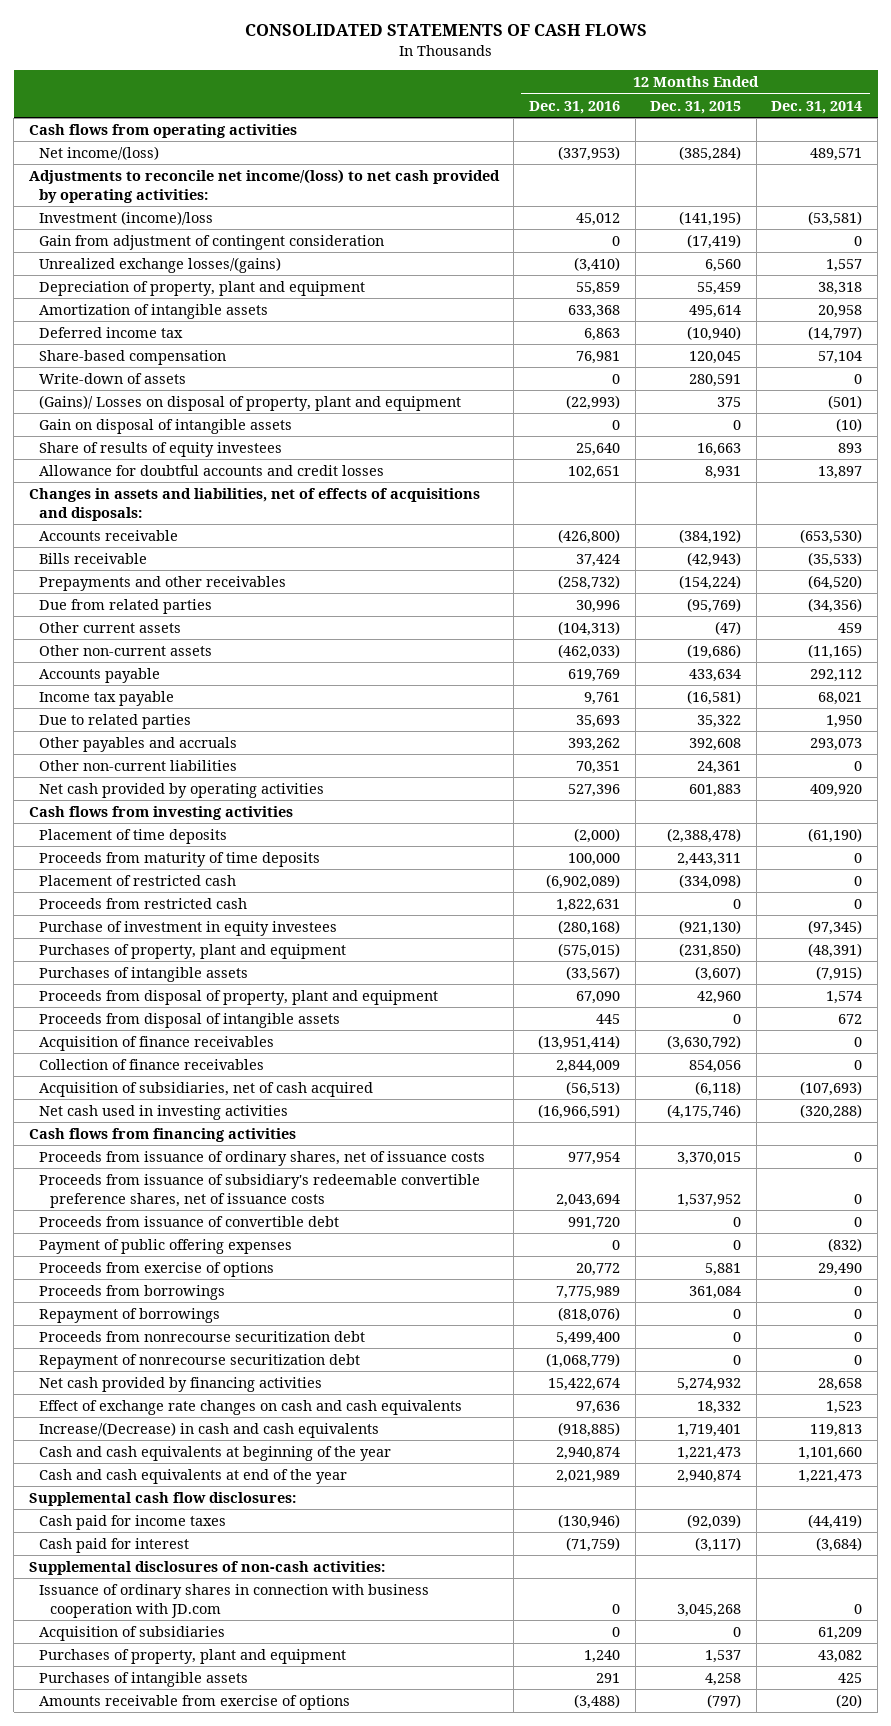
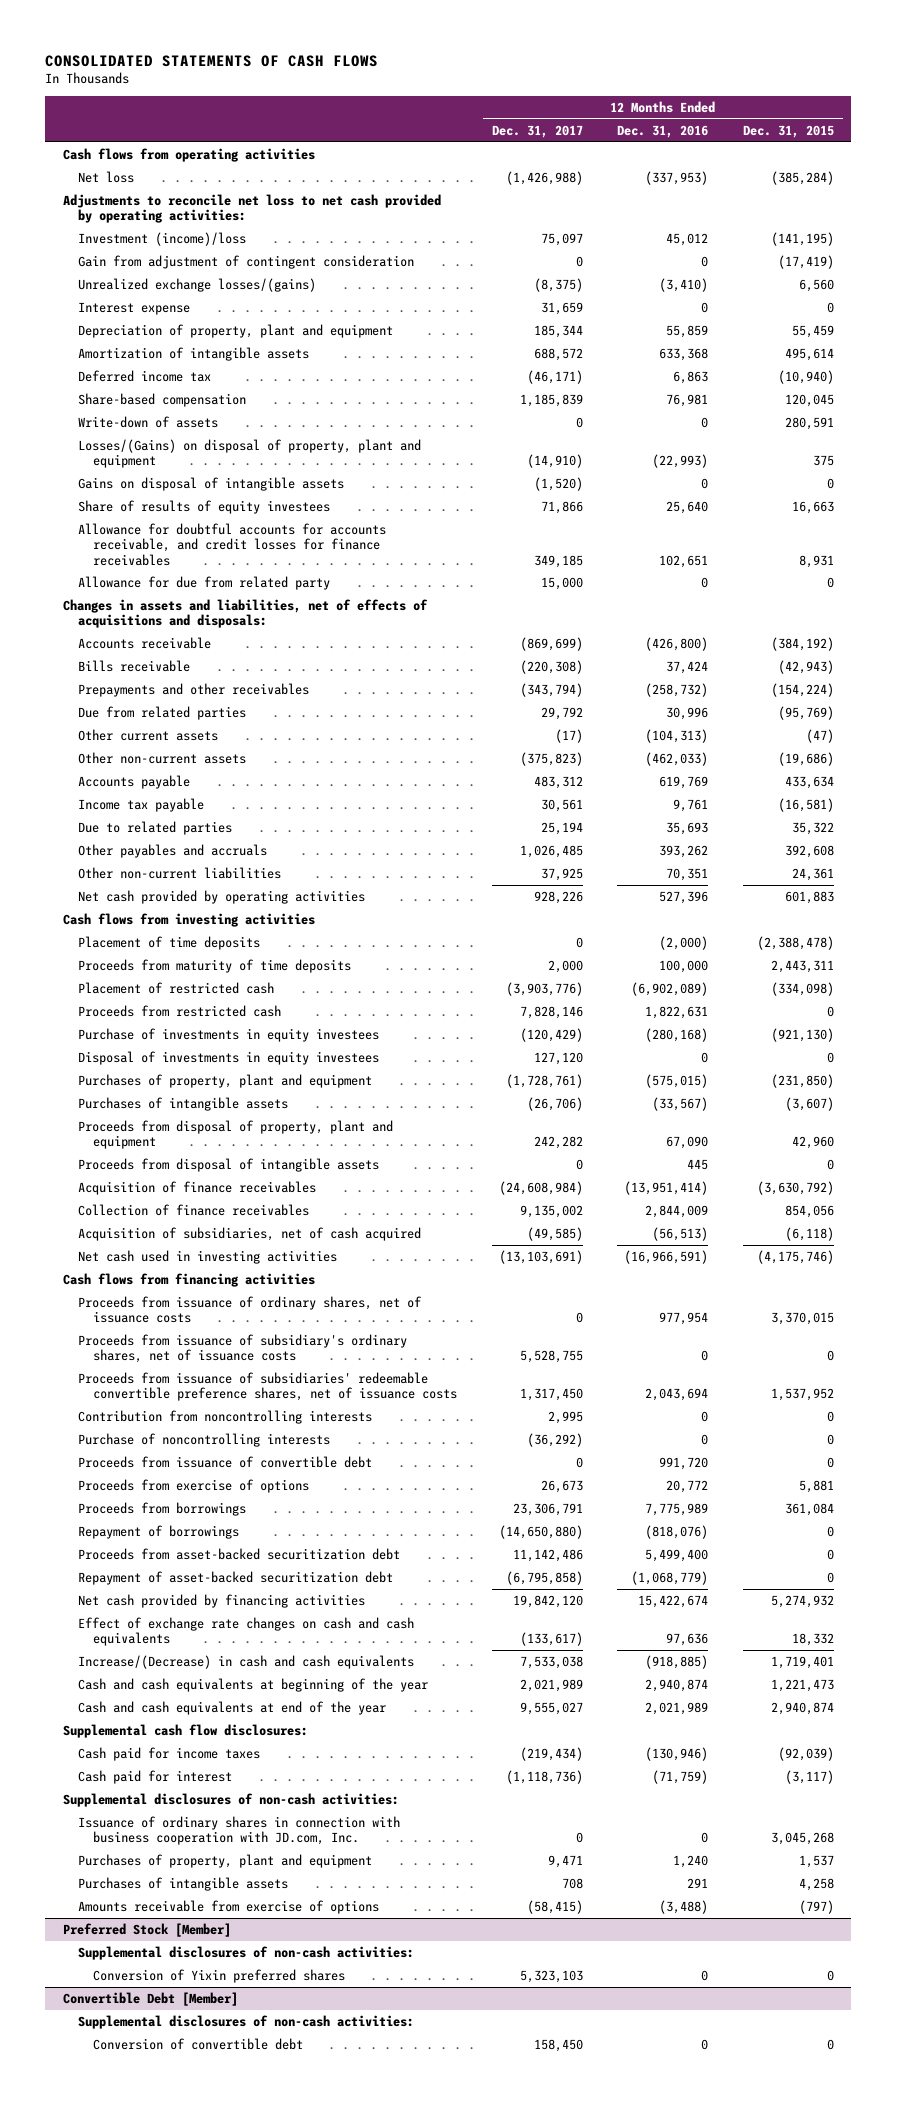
- | 12 Months Ended Dec. 31, 2016 | 12 Months Ended Dec. 31, 2015 | 12 Months Ended Dec. 31, 2014
+ | 12 Months Ended Dec. 31, 2017 | 12 Months Ended Dec. 31, 2016 | 12 Months Ended Dec. 31, 2015
- Net income/(loss) | (337,953) | (385,284) | 489,571
- Adjustments to reconcile net income/(loss) to net cash provided by operating activities:
+ Net loss | (1,426,988) | (337,953) | (385,284)
+ Adjustments to reconcile net loss to net cash provided by operating activities:
+ Interest expense | 31,659 | 0 | 0
- (Gains)/ Losses on disposal of property, plant and equipment | (22,993) | 375 | (501)
- Gain on disposal of intangible assets | 0 | 0 | (10)
+ Losses/(Gains) on disposal of property, plant and equipment | (14,910) | (22,993) | 375
+ Gains on disposal of intangible assets | (1,520) | 0 | 0
- Allowance for doubtful accounts and credit losses | 102,651 | 8,931 | 13,897
+ Allowance for doubtful accounts for accounts receivable, and credit losses for finance receivables | 349,185 | 102,651 | 8,931
+ Allowance for due from related party | 15,000 | 0 | 0
- Purchase of investment in equity investees | (280,168) | (921,130) | (97,345)
+ Purchase of investments in equity investees | (120,429) | (280,168) | (921,130)
+ Disposal of investments in equity investees | 127,120 | 0 | 0
- Proceeds from issuance of subsidiary's redeemable convertible preference shares, net of issuance costs | 2,043,694 | 1,537,952 | 0
+ Proceeds from issuance of subsidiary's ordinary shares, net of issuance costs | 5,528,755 | 0 | 0
+ Proceeds from issuance of subsidiaries' redeemable convertible preference shares, net of issuance costs | 1,317,450 | 2,043,694 | 1,537,952
+ Contribution from noncontrolling interests | 2,995 | 0 | 0
+ Purchase of noncontrolling interests | (36,292) | 0 | 0
- Payment of public offering expenses | 0 | 0 | (832)
- Proceeds from nonrecourse securitization debt | 5,499,400 | 0 | 0
- Repayment of nonrecourse securitization debt | (1,068,779) | 0 | 0
+ Proceeds from asset-backed securitization debt | 11,142,486 | 5,499,400 | 0
+ Repayment of asset-backed securitization debt | (6,795,858) | (1,068,779) | 0
- Issuance of ordinary shares in connection with business cooperation with JD.com | 0 | 3,045,268 | 0
- Acquisition of subsidiaries | 0 | 0 | 61,209
+ Issuance of ordinary shares in connection with business cooperation with JD.com, Inc. | 0 | 0 | 3,045,268
+ Preferred Stock [Member]
+ Supplemental disclosures of non-cash activities:
+ Conversion of Yixin preferred shares | 5,323,103 | 0 | 0
+ Convertible Debt [Member]
+ Supplemental disclosures of non-cash activities:
+ Conversion of convertible debt | 158,450 | 0 | 0

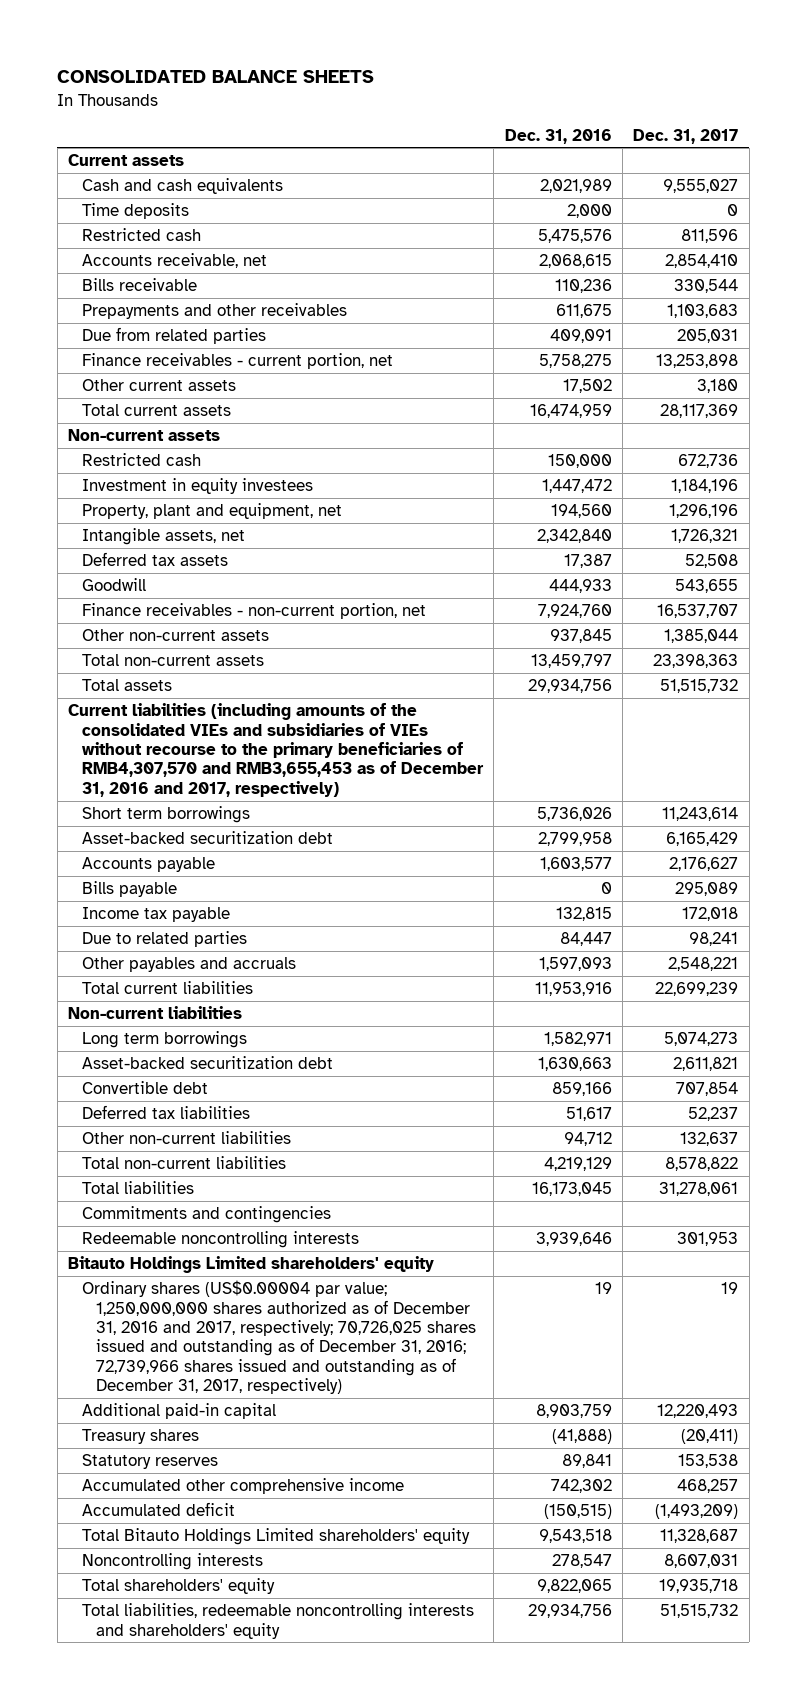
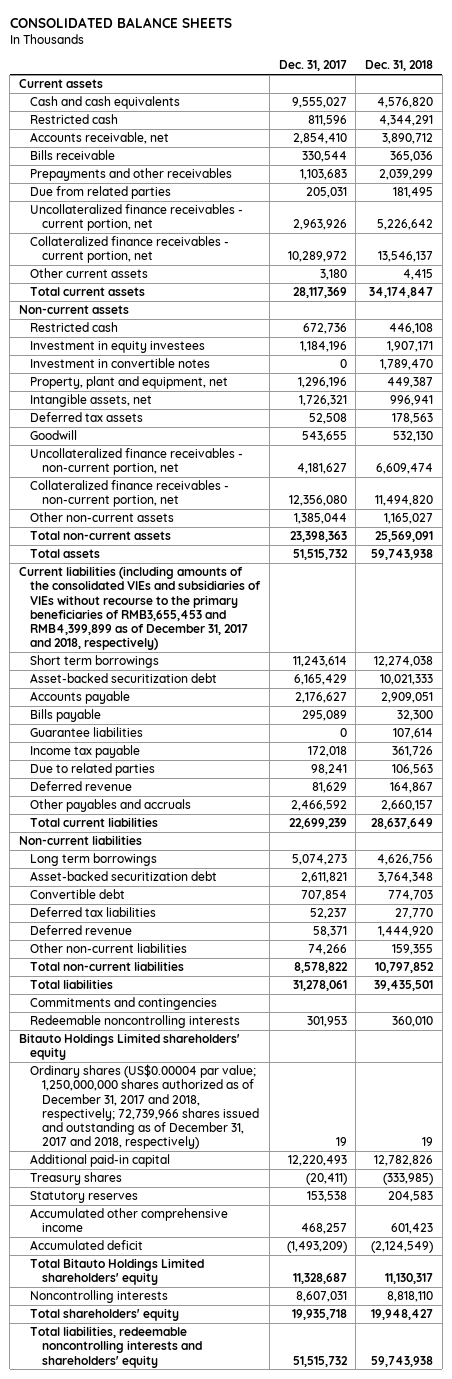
- | Dec. 31, 2016 | Dec. 31, 2017
+ | Dec. 31, 2017 | Dec. 31, 2018
- Time deposits | 2,000 | 0
- Finance receivables - current portion, net | 5,758,275 | 13,253,898
+ Uncollateralized finance receivables - current portion, net | 2,963,926 | 5,226,642
+ Collateralized finance receivables - current portion, net | 10,289,972 | 13,546,137
+ Investment in convertible notes | 0 | 1,789,470
- Finance receivables - non-current portion, net | 7,924,760 | 16,537,707
+ Uncollateralized finance receivables - non-current portion, net | 4,181,627 | 6,609,474
+ Collateralized finance receivables - non-current portion, net | 12,356,080 | 11,494,820
- Current liabilities (including amounts of the consolidated VIEs and subsidiaries of VIEs without recourse to the primary beneficiaries of RMB4,307,570 and RMB3,655,453 as of December 31, 2016 and 2017, respectively)
+ Current liabilities (including amounts of the consolidated VIEs and subsidiaries of VIEs without recourse to the primary beneficiaries of RMB3,655,453 and RMB4,399,899 as of December 31, 2017 and 2018, respectively)
+ Guarantee liabilities | 0 | 107,614
- Other payables and accruals | 1,597,093 | 2,548,221
+ Deferred revenue | 81,629 | 164,867
+ Other payables and accruals | 2,466,592 | 2,660,157
- Other non-current liabilities | 94,712 | 132,637
+ Deferred revenue | 58,371 | 1,444,920
+ Other non-current liabilities | 74,266 | 159,355
- Ordinary shares (US$0.00004 par value; 1,250,000,000 shares authorized as of December 31, 2016 and 2017, respectively; 70,726,025 shares issued and outstanding as of December 31, 2016; 72,739,966 shares issued and outstanding as of December 31, 2017, respectively) | 19 | 19
+ Ordinary shares (US$0.00004 par value; 1,250,000,000 shares authorized as of December 31, 2017 and 2018, respectively; 72,739,966 shares issued and outstanding as of December 31, 2017 and 2018, respectively) | 19 | 19

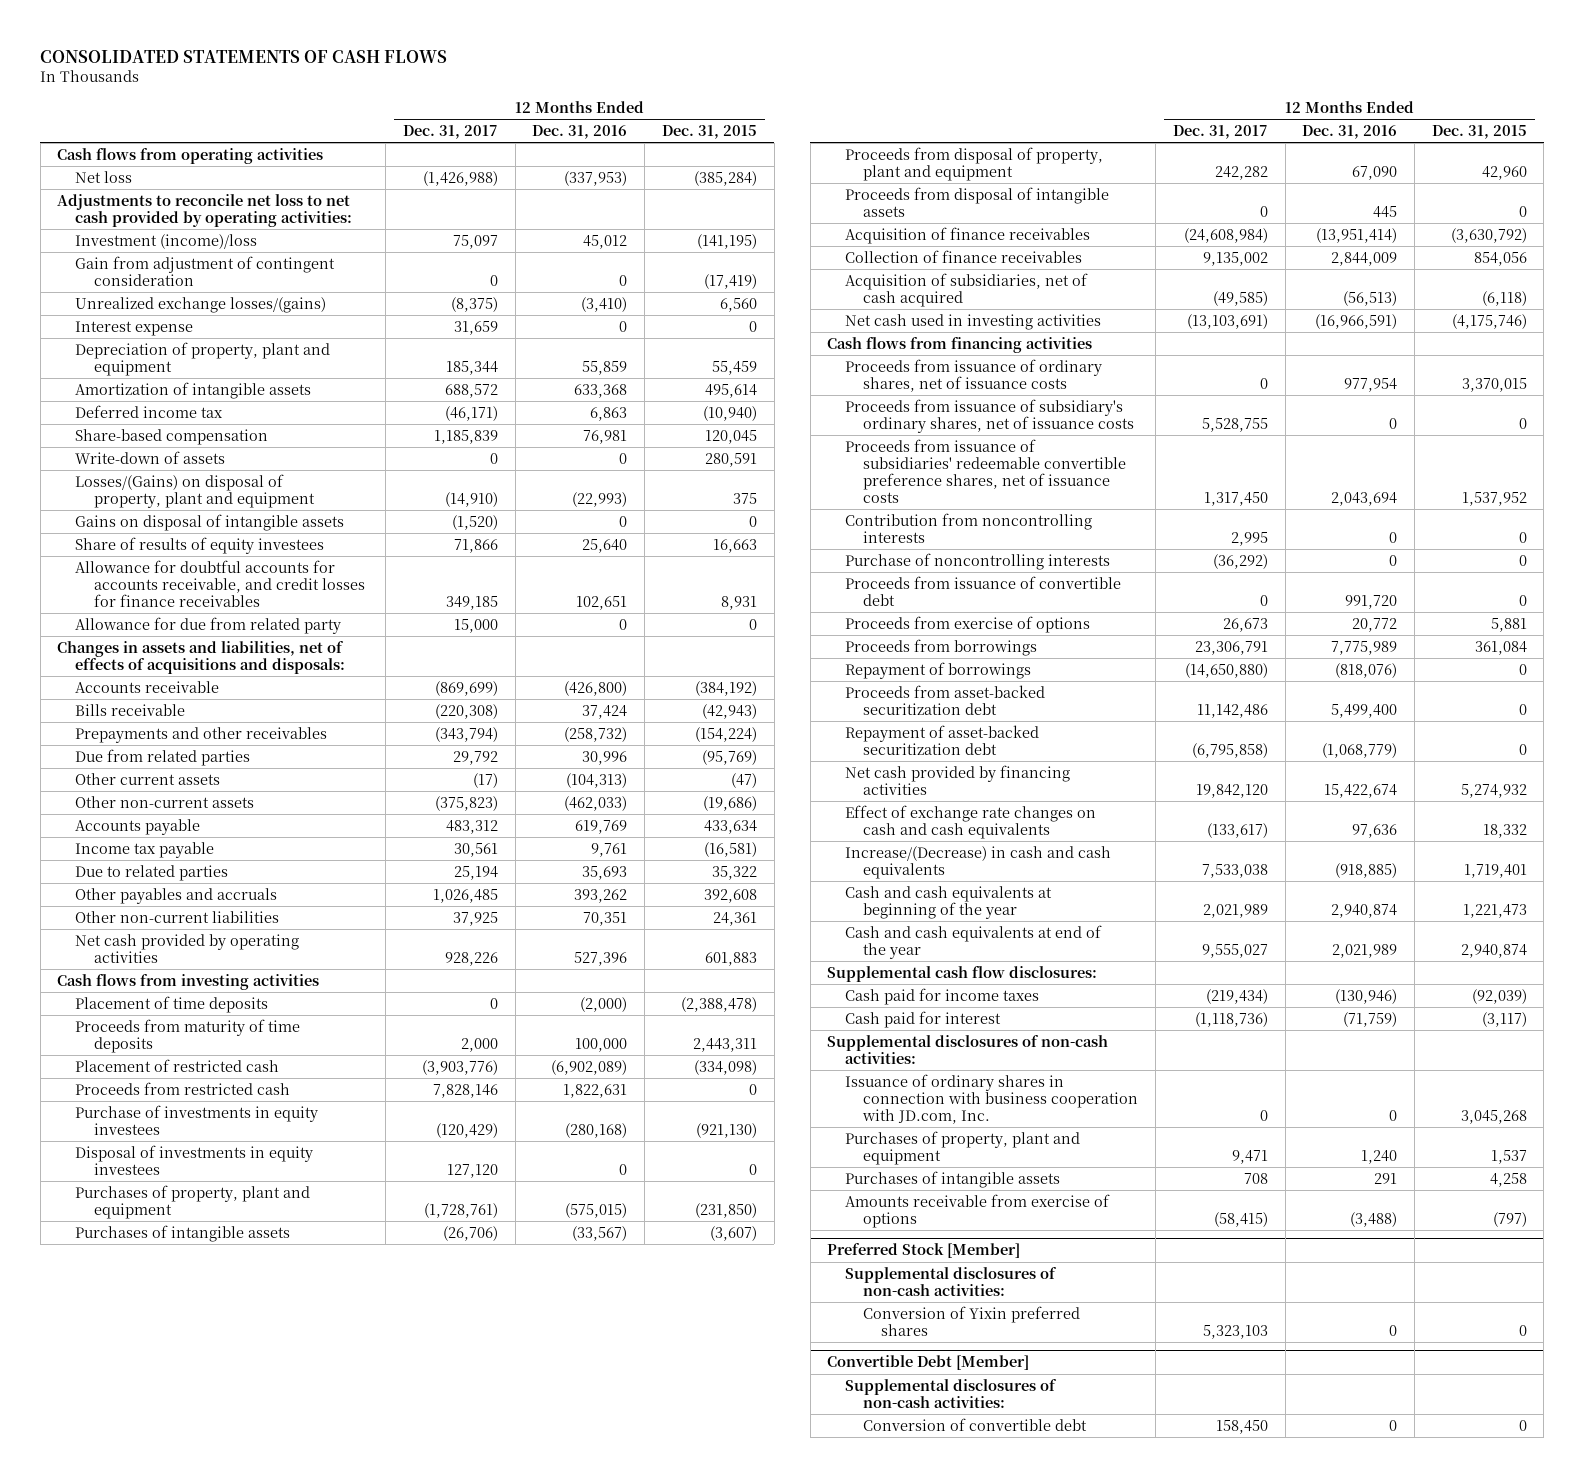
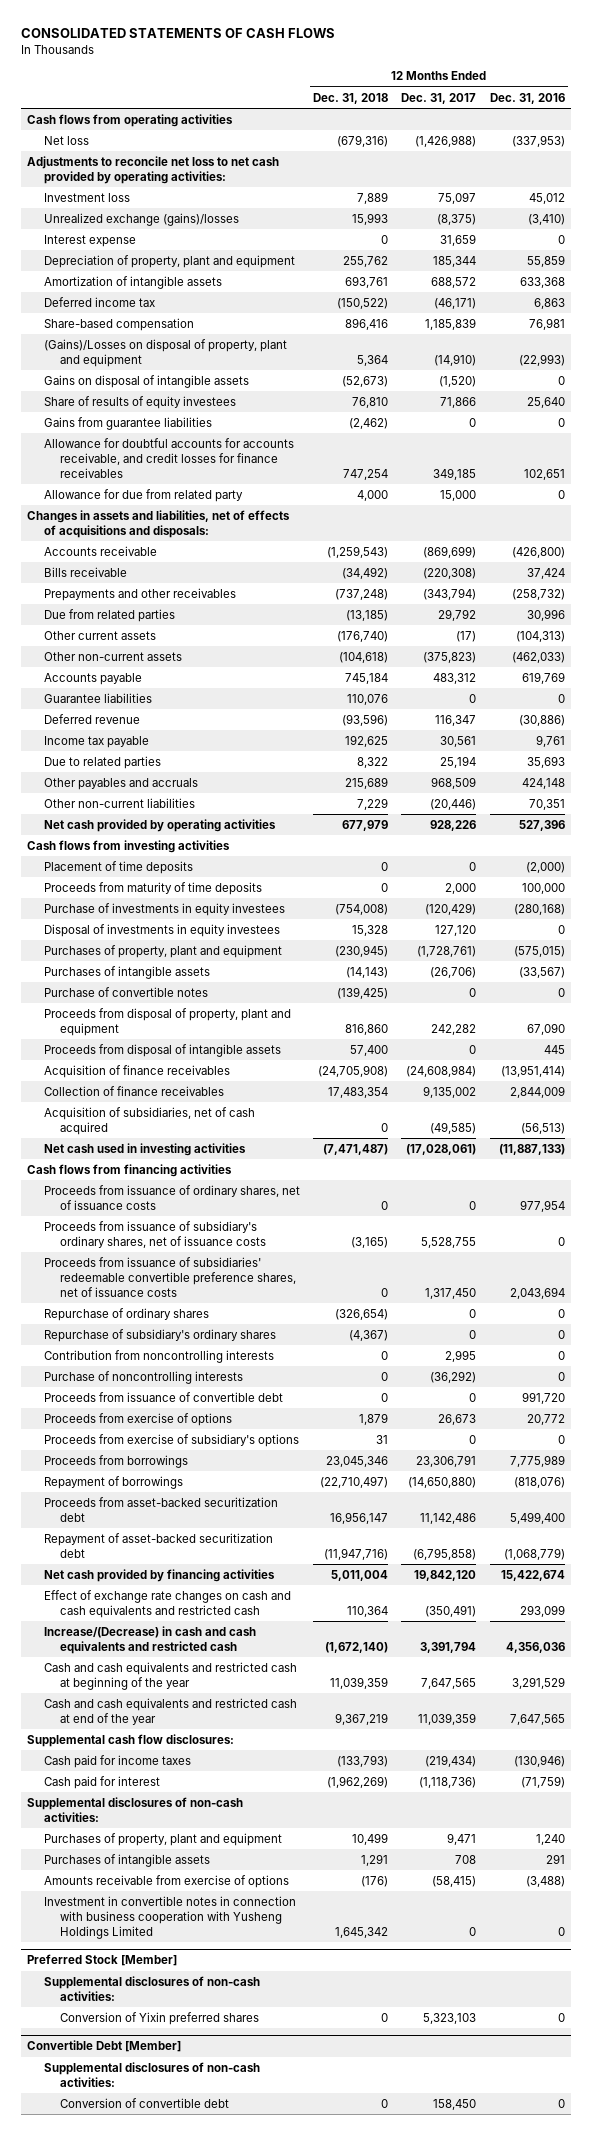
- | 12 Months Ended Dec. 31, 2017 | 12 Months Ended Dec. 31, 2016 | 12 Months Ended Dec. 31, 2015
+ | 12 Months Ended Dec. 31, 2018 | 12 Months Ended Dec. 31, 2017 | 12 Months Ended Dec. 31, 2016
- Investment (income)/loss | 75,097 | 45,012 | (141,195)
- Gain from adjustment of contingent consideration | 0 | 0 | (17,419)
- Unrealized exchange losses/(gains) | (8,375) | (3,410) | 6,560
+ Investment loss | 7,889 | 75,097 | 45,012
+ Unrealized exchange (gains)/losses | 15,993 | (8,375) | (3,410)
- Write-down of assets | 0 | 0 | 280,591
- Losses/(Gains) on disposal of property, plant and equipment | (14,910) | (22,993) | 375
+ (Gains)/Losses on disposal of property, plant and equipment | 5,364 | (14,910) | (22,993)
+ Gains from guarantee liabilities | (2,462) | 0 | 0
+ Guarantee liabilities | 110,076 | 0 | 0
+ Deferred revenue | (93,596) | 116,347 | (30,886)
- Other payables and accruals | 1,026,485 | 393,262 | 392,608
- Other non-current liabilities | 37,925 | 70,351 | 24,361
+ Other payables and accruals | 215,689 | 968,509 | 424,148
+ Other non-current liabilities | 7,229 | (20,446) | 70,351
- Placement of restricted cash | (3,903,776) | (6,902,089) | (334,098)
- Proceeds from restricted cash | 7,828,146 | 1,822,631 | 0
+ Purchase of convertible notes | (139,425) | 0 | 0
- Net cash used in investing activities | (13,103,691) | (16,966,591) | (4,175,746)
+ Net cash used in investing activities | (7,471,487) | (17,028,061) | (11,887,133)
+ Repurchase of ordinary shares | (326,654) | 0 | 0
+ Repurchase of subsidiary's ordinary shares | (4,367) | 0 | 0
+ Proceeds from exercise of subsidiary's options | 31 | 0 | 0
- Effect of exchange rate changes on cash and cash equivalents | (133,617) | 97,636 | 18,332
- Increase/(Decrease) in cash and cash equivalents | 7,533,038 | (918,885) | 1,719,401
- Cash and cash equivalents at beginning of the year | 2,021,989 | 2,940,874 | 1,221,473
- Cash and cash equivalents at end of the year | 9,555,027 | 2,021,989 | 2,940,874
+ Effect of exchange rate changes on cash and cash equivalents and restricted cash | 110,364 | (350,491) | 293,099
+ Increase/(Decrease) in cash and cash equivalents and restricted cash | (1,672,140) | 3,391,794 | 4,356,036
+ Cash and cash equivalents and restricted cash at beginning of the year | 11,039,359 | 7,647,565 | 3,291,529
+ Cash and cash equivalents and restricted cash at end of the year | 9,367,219 | 11,039,359 | 7,647,565
- Issuance of ordinary shares in connection with business cooperation with JD.com, Inc. | 0 | 0 | 3,045,268
+ Investment in convertible notes in connection with business cooperation with Yusheng Holdings Limited | 1,645,342 | 0 | 0

